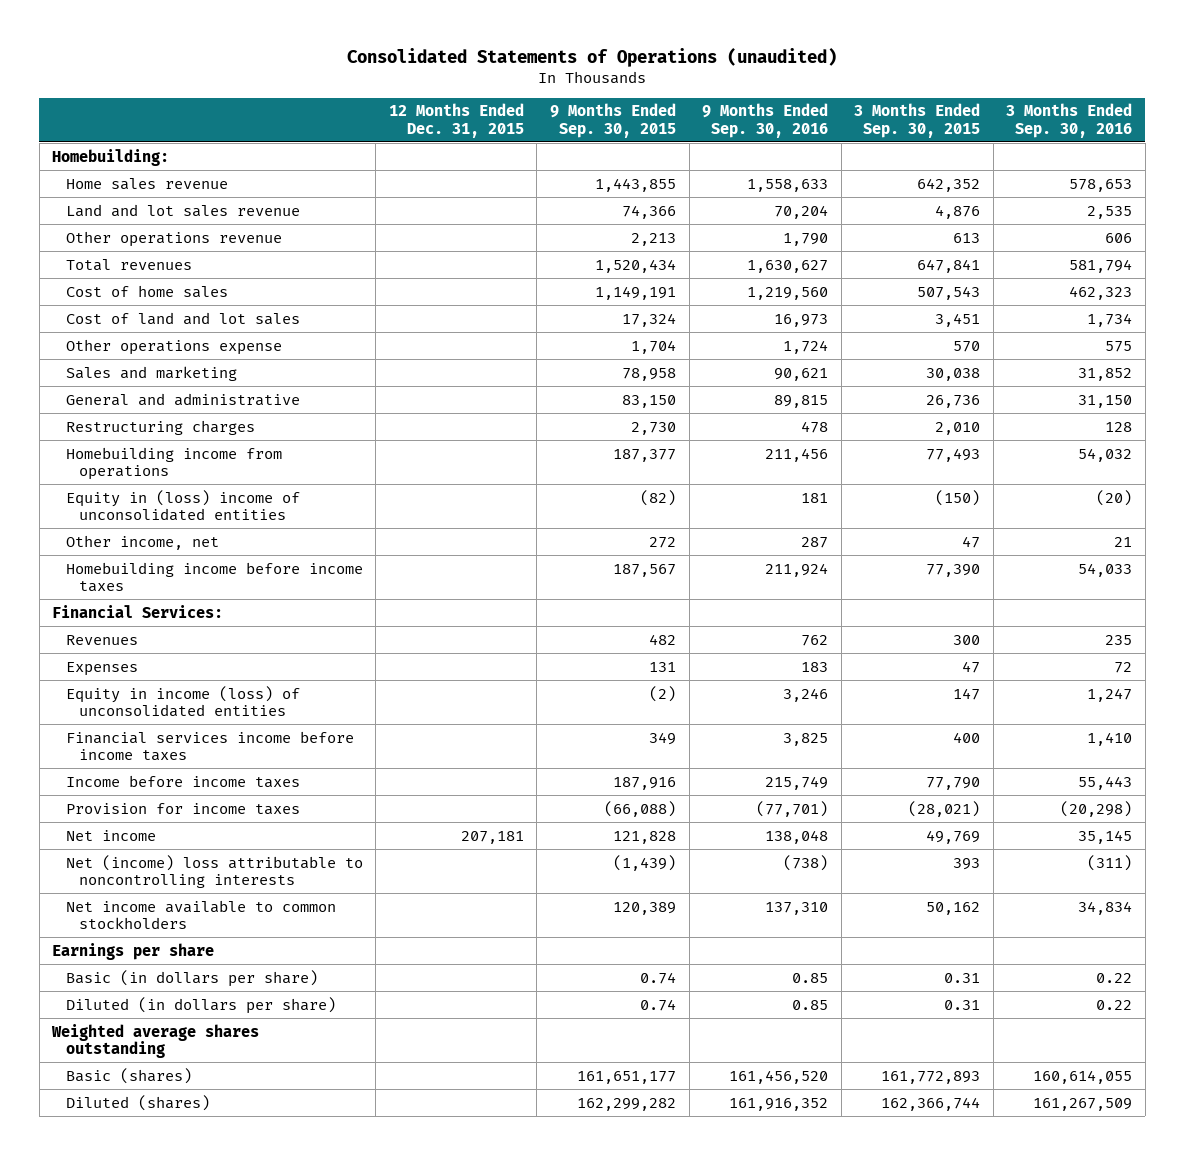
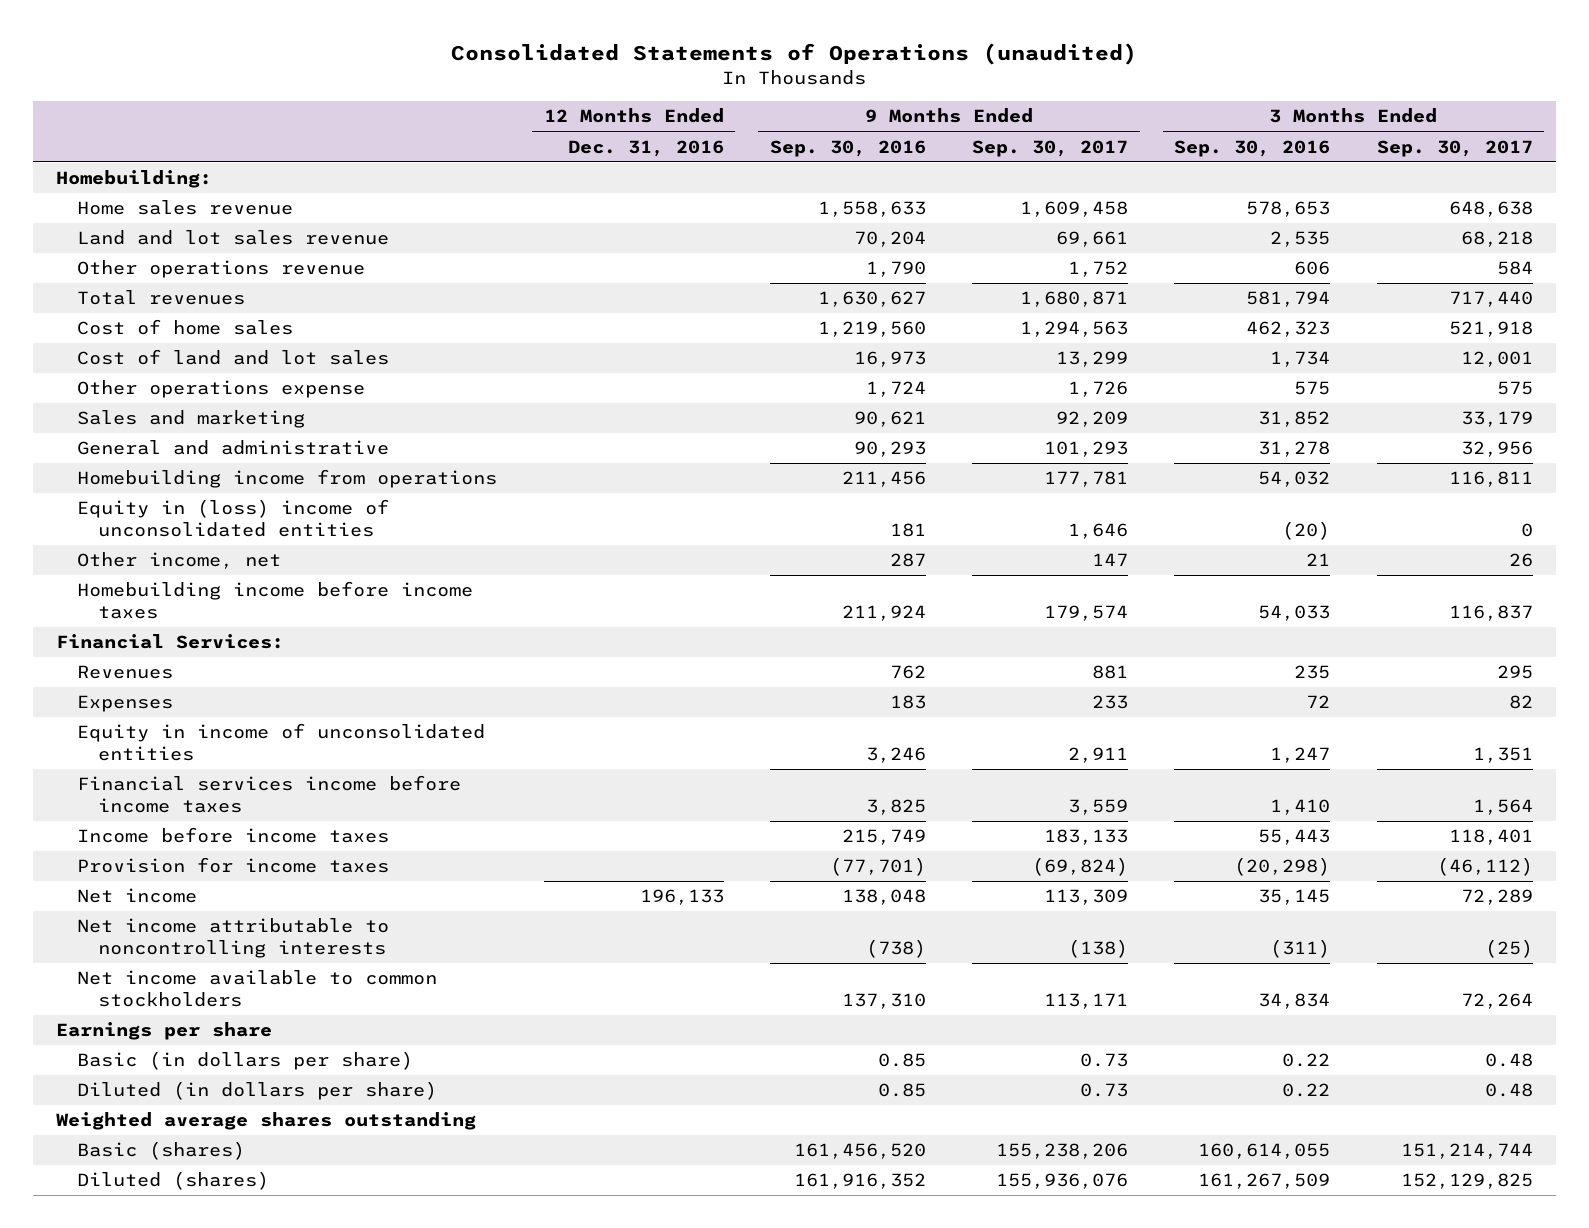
- | 12 Months Ended Dec. 31, 2015 | 9 Months Ended Sep. 30, 2015 | 9 Months Ended Sep. 30, 2016 | 3 Months Ended Sep. 30, 2015 | 3 Months Ended Sep. 30, 2016
+ | 12 Months Ended Dec. 31, 2016 | 9 Months Ended Sep. 30, 2016 | 9 Months Ended Sep. 30, 2017 | 3 Months Ended Sep. 30, 2016 | 3 Months Ended Sep. 30, 2017
- General and administrative | | 83,150 | 89,815 | 26,736 | 31,150
- Restructuring charges | | 2,730 | 478 | 2,010 | 128
+ General and administrative | | 90,293 | 101,293 | 31,278 | 32,956
- Equity in income (loss) of unconsolidated entities | | (2) | 3,246 | 147 | 1,247
+ Equity in income of unconsolidated entities | | 3,246 | 2,911 | 1,247 | 1,351
- Net (income) loss attributable to noncontrolling interests | | (1,439) | (738) | 393 | (311)
+ Net income attributable to noncontrolling interests | | (738) | (138) | (311) | (25)

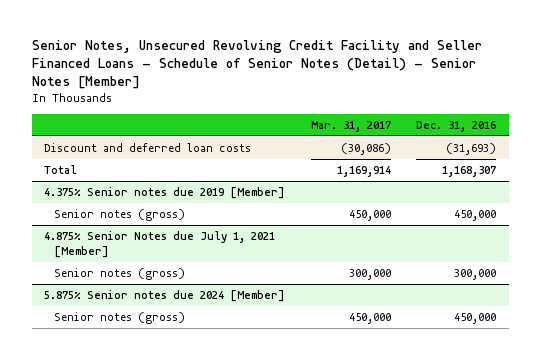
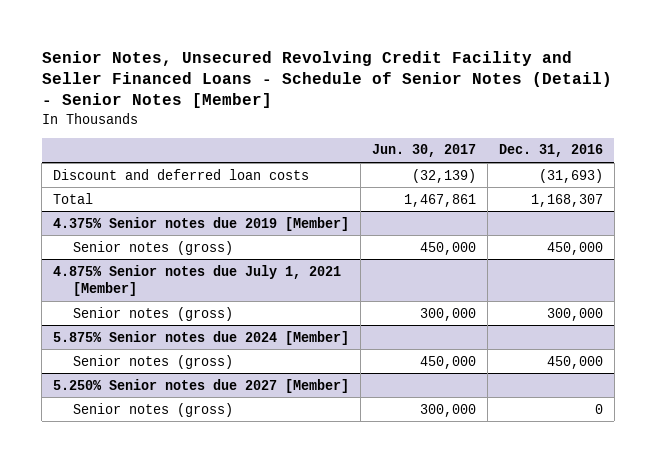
- | Mar. 31, 2017 | Dec. 31, 2016
+ | Jun. 30, 2017 | Dec. 31, 2016
- 4.875% Senior Notes due July 1, 2021 [Member]
+ 4.875% Senior notes due July 1, 2021 [Member]
+ 5.250% Senior notes due 2027 [Member]
+ Senior notes (gross) | 300,000 | 0

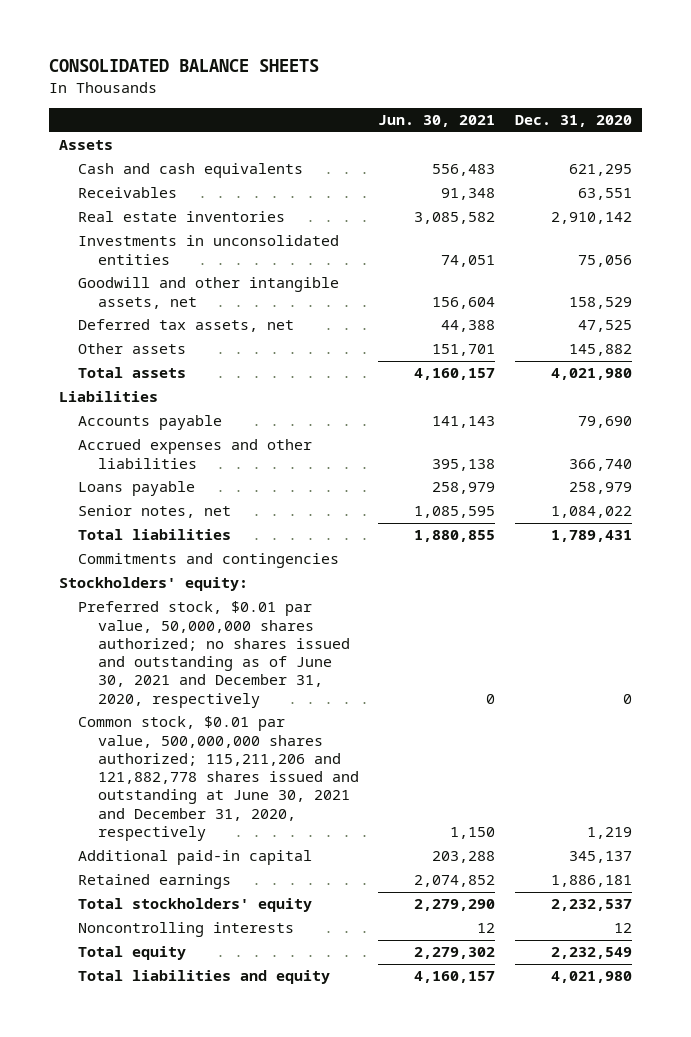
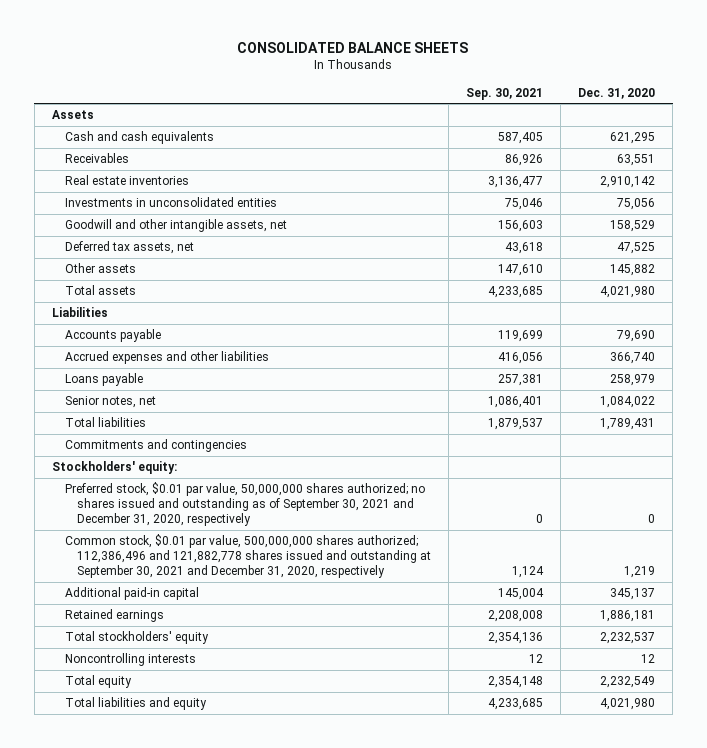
- | Jun. 30, 2021 | Dec. 31, 2020
+ | Sep. 30, 2021 | Dec. 31, 2020
- Preferred stock, $0.01 par value, 50,000,000 shares authorized; no shares issued and outstanding as of June 30, 2021 and December 31, 2020, respectively | 0 | 0
- Common stock, $0.01 par value, 500,000,000 shares authorized; 115,211,206 and 121,882,778 shares issued and outstanding at June 30, 2021 and December 31, 2020, respectively | 1,150 | 1,219
+ Preferred stock, $0.01 par value, 50,000,000 shares authorized; no shares issued and outstanding as of September 30, 2021 and December 31, 2020, respectively | 0 | 0
+ Common stock, $0.01 par value, 500,000,000 shares authorized; 112,386,496 and 121,882,778 shares issued and outstanding at September 30, 2021 and December 31, 2020, respectively | 1,124 | 1,219

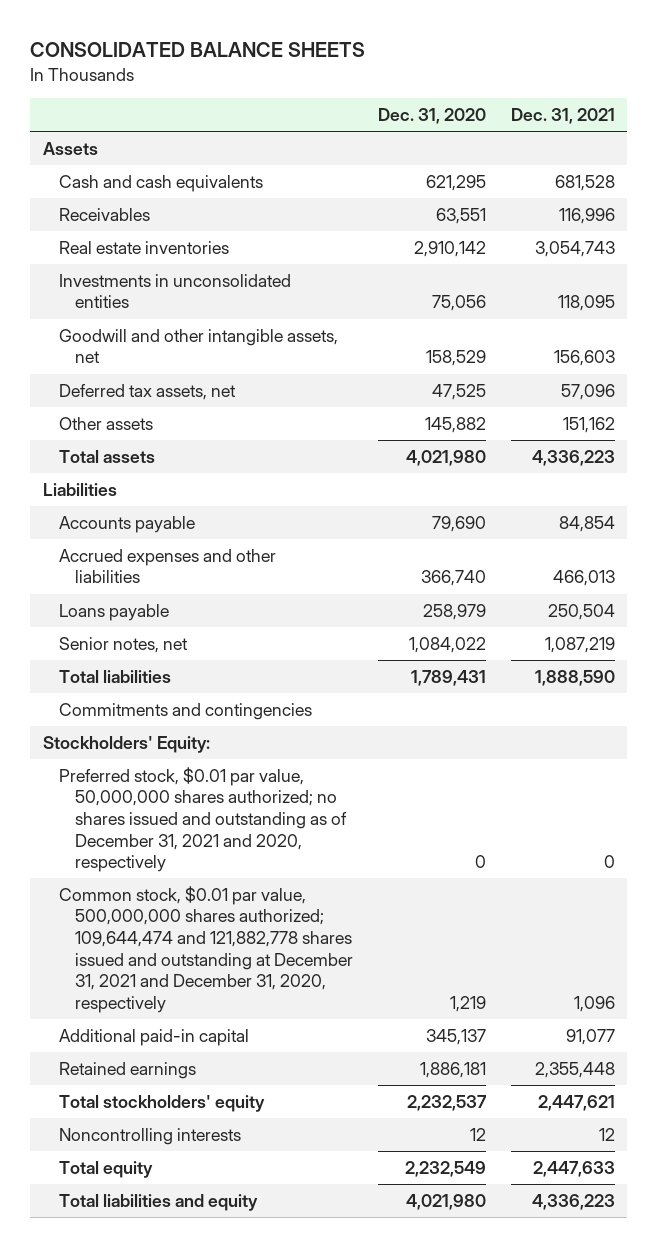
- | Sep. 30, 2021 | Dec. 31, 2020
+ | Dec. 31, 2020 | Dec. 31, 2021
- Stockholders' equity:
- Preferred stock, $0.01 par value, 50,000,000 shares authorized; no shares issued and outstanding as of September 30, 2021 and December 31, 2020, respectively | 0 | 0
- Common stock, $0.01 par value, 500,000,000 shares authorized; 112,386,496 and 121,882,778 shares issued and outstanding at September 30, 2021 and December 31, 2020, respectively | 1,124 | 1,219
+ Stockholders' Equity:
+ Preferred stock, $0.01 par value, 50,000,000 shares authorized; no shares issued and outstanding as of December 31, 2021 and 2020, respectively | 0 | 0
+ Common stock, $0.01 par value, 500,000,000 shares authorized; 109,644,474 and 121,882,778 shares issued and outstanding at December 31, 2021 and December 31, 2020, respectively | 1,219 | 1,096

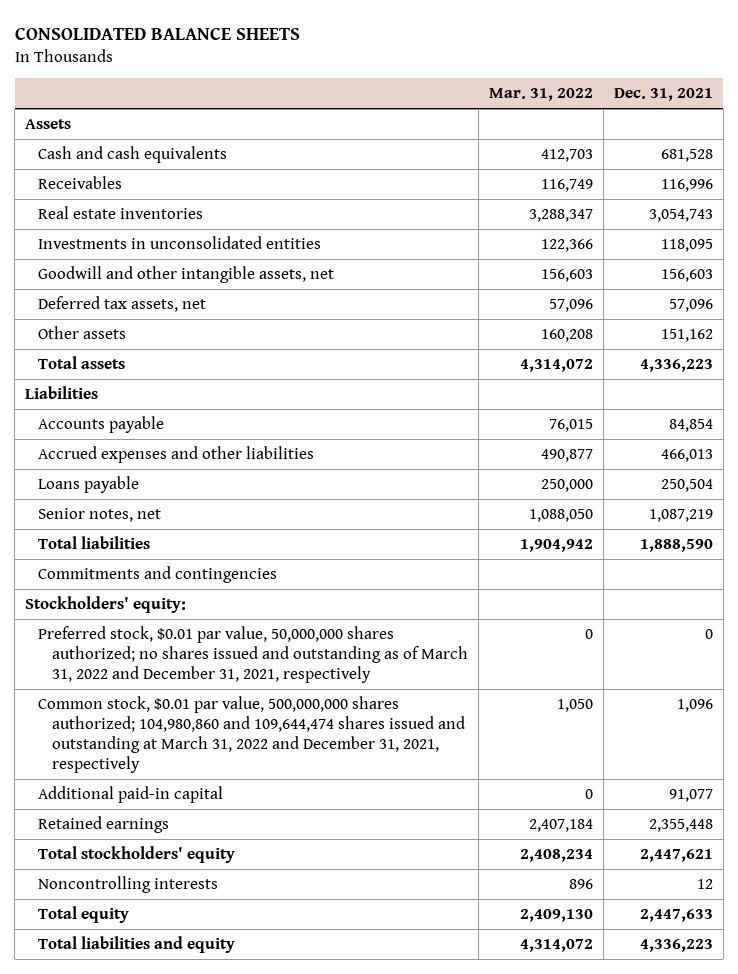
- | Dec. 31, 2020 | Dec. 31, 2021
+ | Mar. 31, 2022 | Dec. 31, 2021
- Stockholders' Equity:
- Preferred stock, $0.01 par value, 50,000,000 shares authorized; no shares issued and outstanding as of December 31, 2021 and 2020, respectively | 0 | 0
- Common stock, $0.01 par value, 500,000,000 shares authorized; 109,644,474 and 121,882,778 shares issued and outstanding at December 31, 2021 and December 31, 2020, respectively | 1,219 | 1,096
+ Stockholders' equity:
+ Preferred stock, $0.01 par value, 50,000,000 shares authorized; no shares issued and outstanding as of March 31, 2022 and December 31, 2021, respectively | 0 | 0
+ Common stock, $0.01 par value, 500,000,000 shares authorized; 104,980,860 and 109,644,474 shares issued and outstanding at March 31, 2022 and December 31, 2021, respectively | 1,050 | 1,096

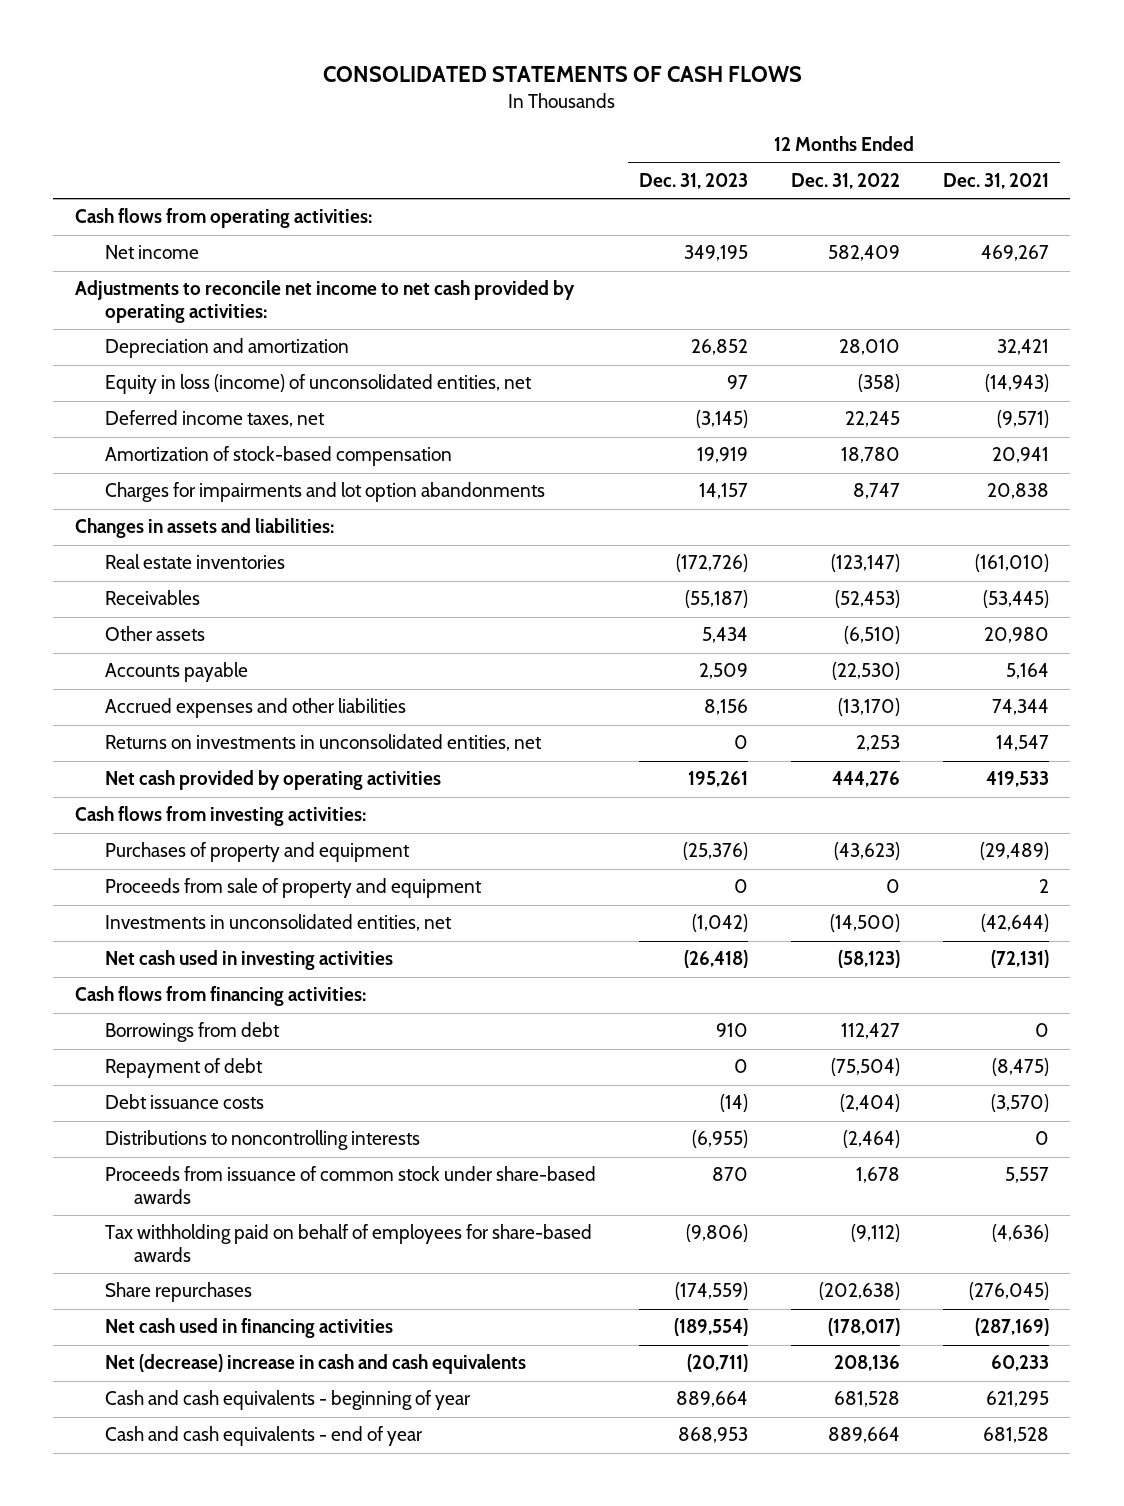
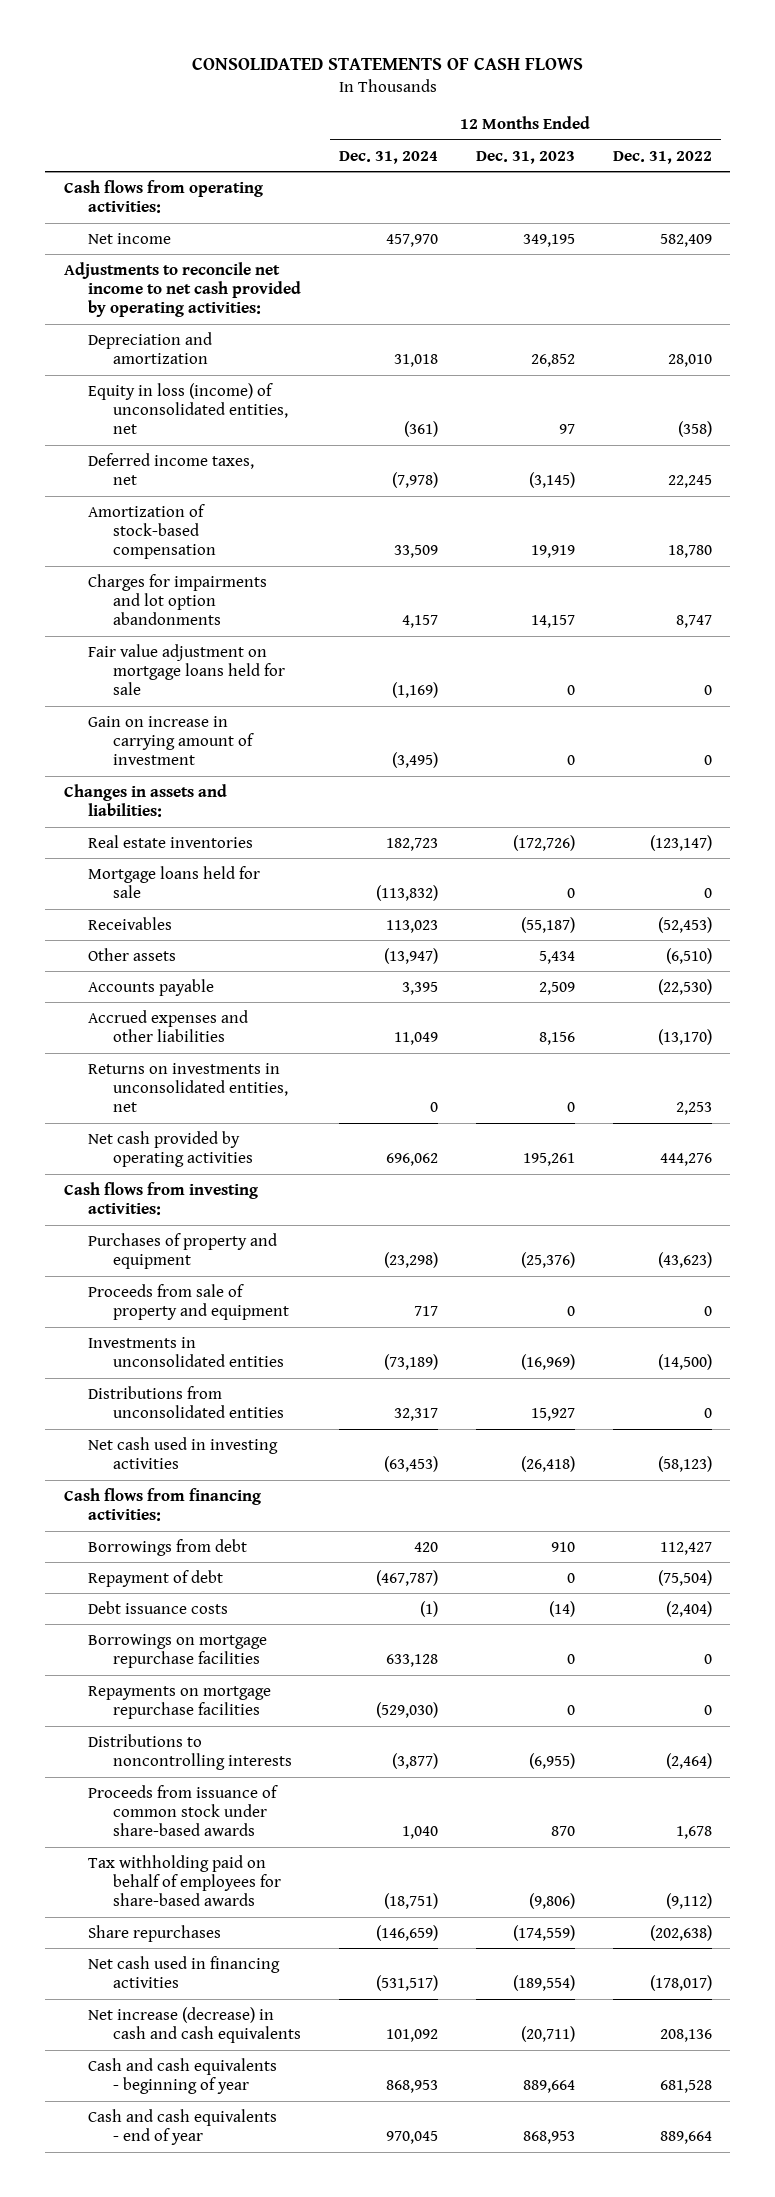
- | 12 Months Ended Dec. 31, 2023 | 12 Months Ended Dec. 31, 2022 | 12 Months Ended Dec. 31, 2021
+ | 12 Months Ended Dec. 31, 2024 | 12 Months Ended Dec. 31, 2023 | 12 Months Ended Dec. 31, 2022
+ Fair value adjustment on mortgage loans held for sale | (1,169) | 0 | 0
+ Gain on increase in carrying amount of investment | (3,495) | 0 | 0
+ Mortgage loans held for sale | (113,832) | 0 | 0
- Investments in unconsolidated entities, net | (1,042) | (14,500) | (42,644)
+ Investments in unconsolidated entities | (73,189) | (16,969) | (14,500)
+ Distributions from unconsolidated entities | 32,317 | 15,927 | 0
+ Borrowings on mortgage repurchase facilities | 633,128 | 0 | 0
+ Repayments on mortgage repurchase facilities | (529,030) | 0 | 0
- Net (decrease) increase in cash and cash equivalents | (20,711) | 208,136 | 60,233
+ Net increase (decrease) in cash and cash equivalents | 101,092 | (20,711) | 208,136

